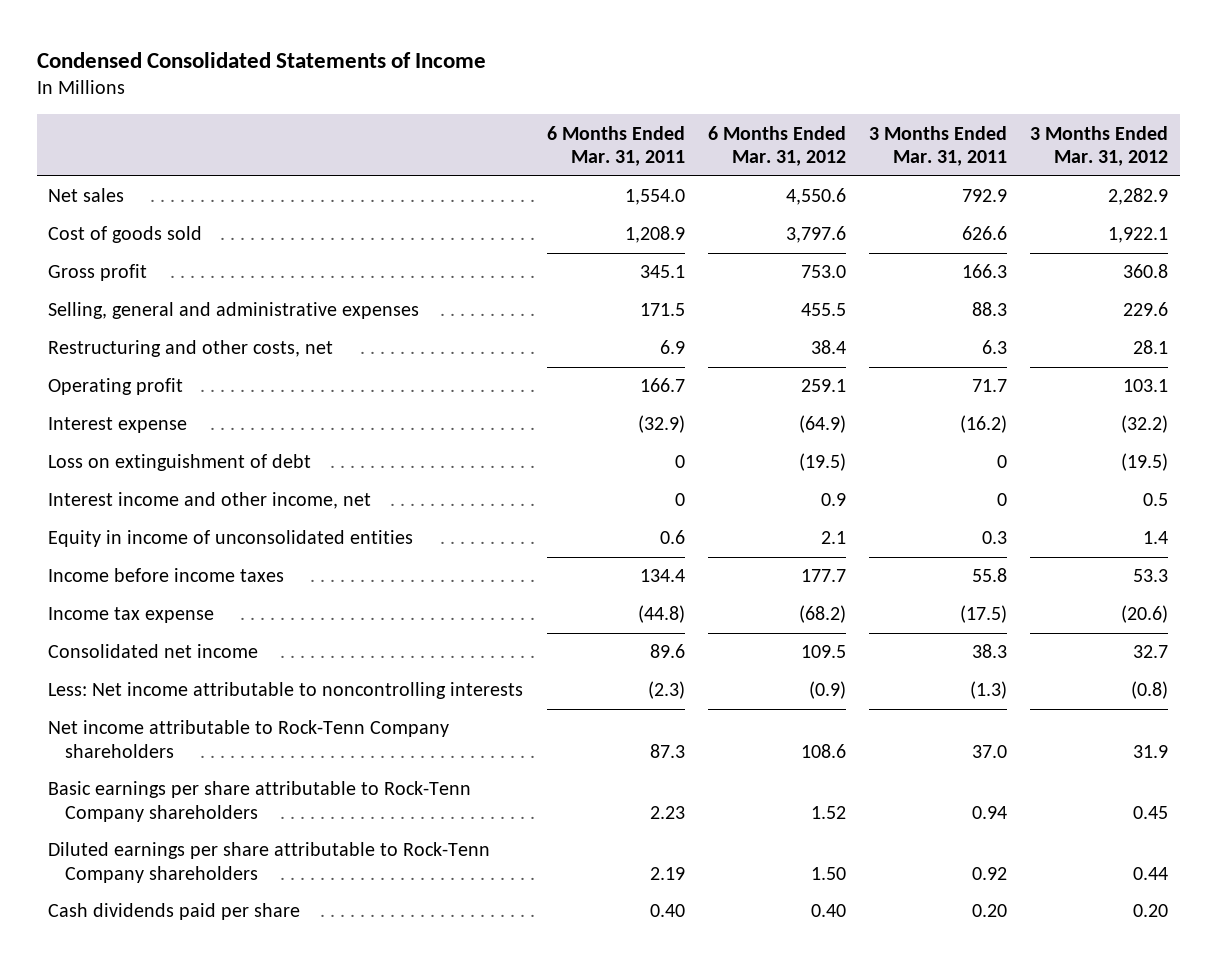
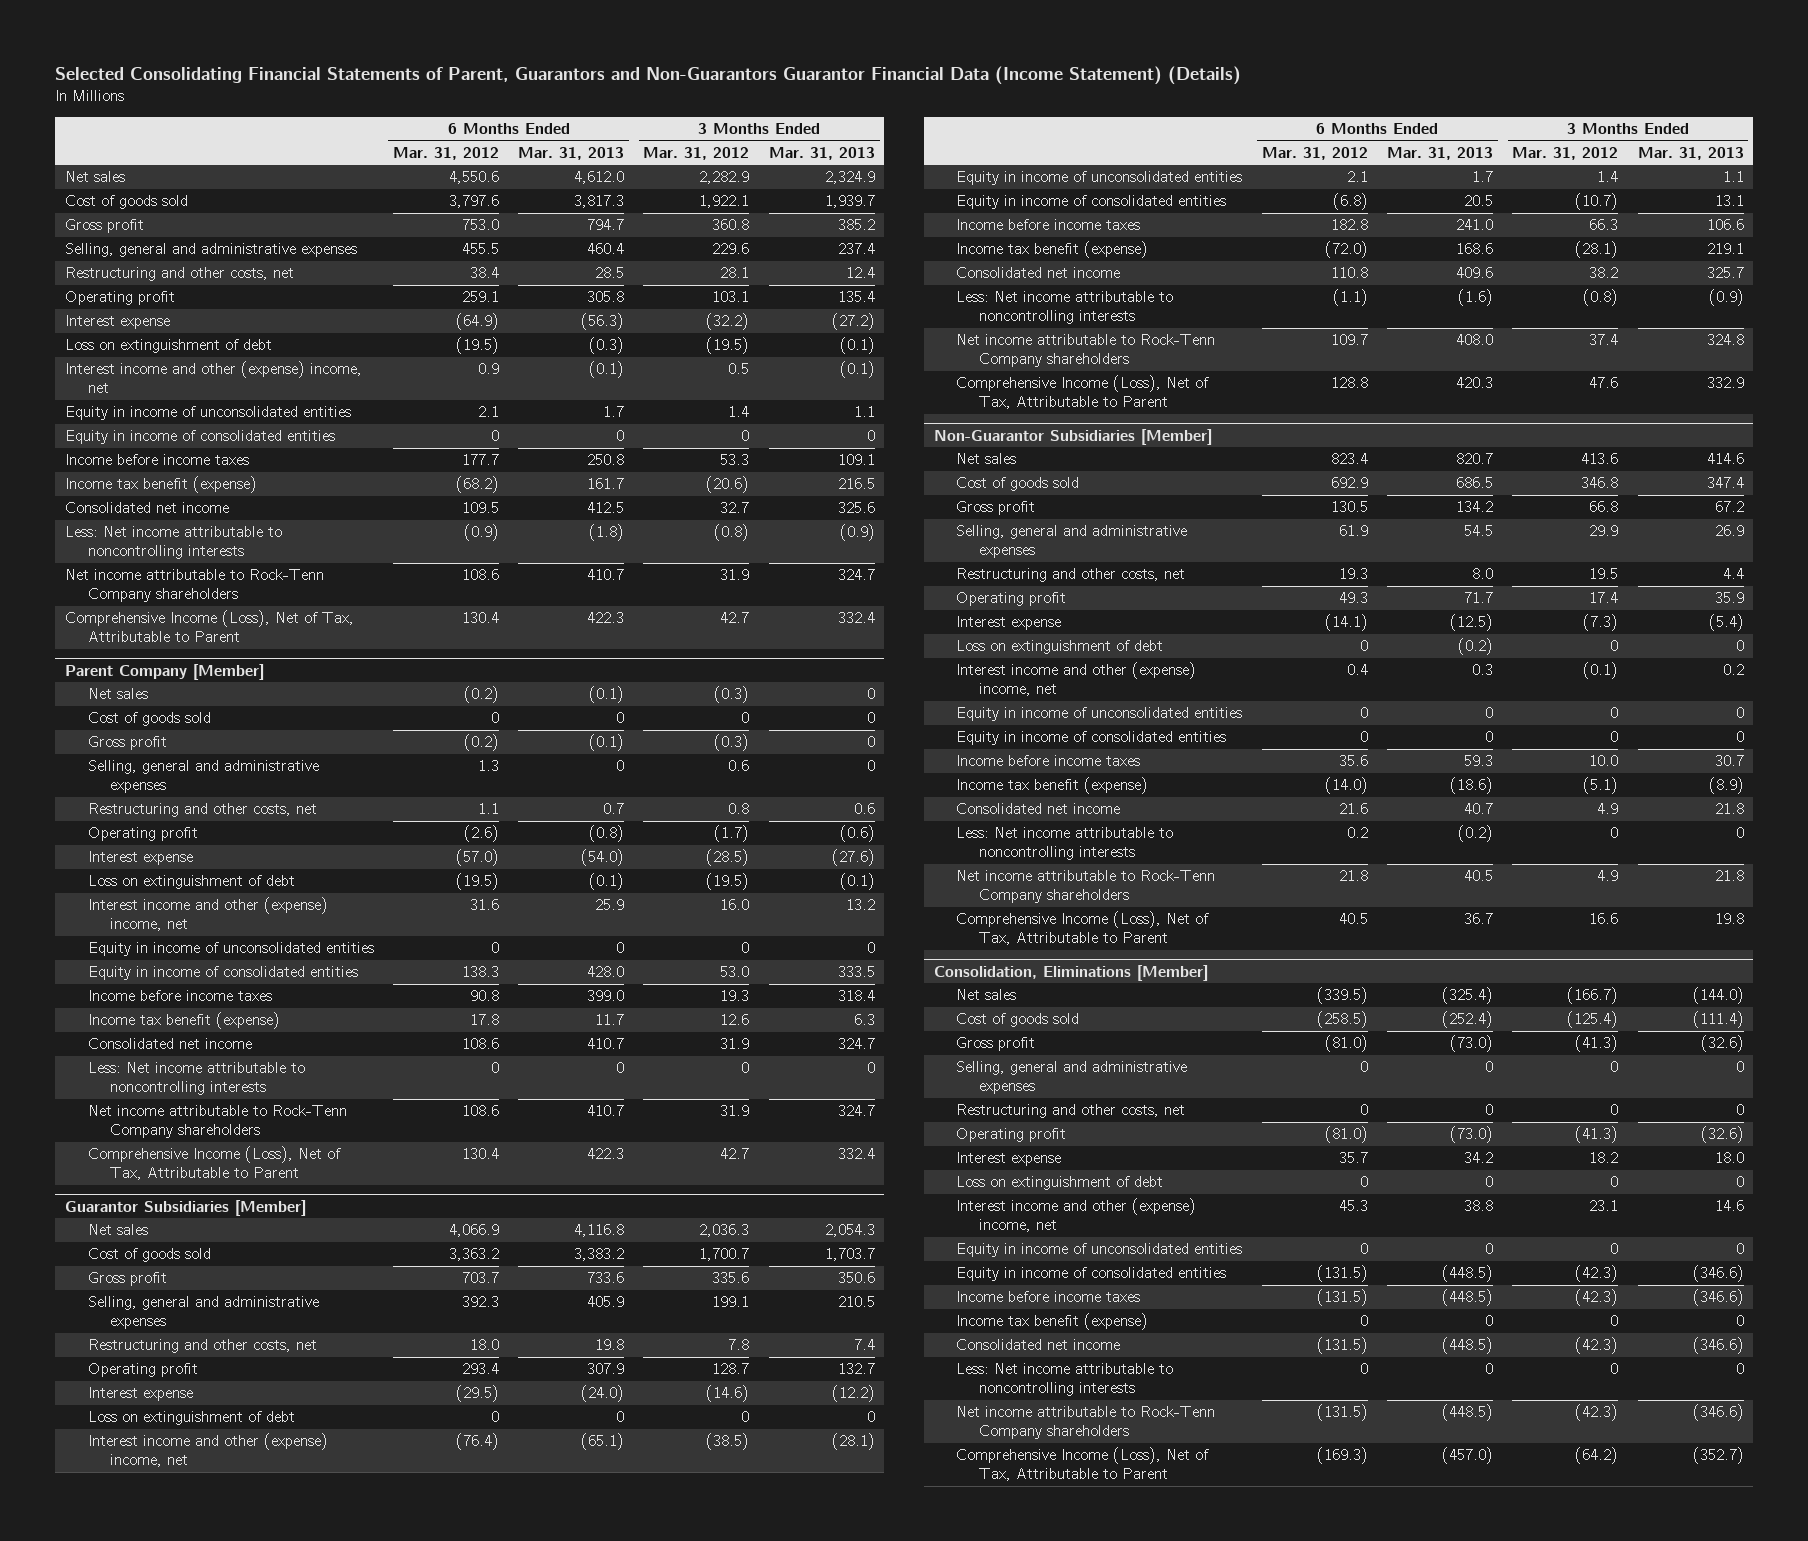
- Condensed Consolidated Statements of Income
+ Selected Consolidating Financial Statements of Parent, Guarantors and Non-Guarantors Guarantor Financial Data (Income Statement) (Details)
- | 6 Months Ended Mar. 31, 2011 | 6 Months Ended Mar. 31, 2012 | 3 Months Ended Mar. 31, 2011 | 3 Months Ended Mar. 31, 2012
+ | 6 Months Ended Mar. 31, 2012 | 6 Months Ended Mar. 31, 2013 | 3 Months Ended Mar. 31, 2012 | 3 Months Ended Mar. 31, 2013
- Interest income and other income, net | 0 | 0.9 | 0 | 0.5
+ Interest income and other (expense) income, net | 0.9 | (0.1) | 0.5 | (0.1)
+ Equity in income of consolidated entities | 0 | 0 | 0 | 0
- Income tax expense | (44.8) | (68.2) | (17.5) | (20.6)
+ Income tax benefit (expense) | (68.2) | 161.7 | (20.6) | 216.5
- Basic earnings per share attributable to Rock-Tenn Company shareholders | 2.23 | 1.52 | 0.94 | 0.45
- Diluted earnings per share attributable to Rock-Tenn Company shareholders | 2.19 | 1.50 | 0.92 | 0.44
- Cash dividends paid per share | 0.40 | 0.40 | 0.20 | 0.20
+ Comprehensive Income (Loss), Net of Tax, Attributable to Parent | 130.4 | 422.3 | 42.7 | 332.4
+ Parent Company [Member]
+ Net sales | (0.2) | (0.1) | (0.3) | 0
+ Cost of goods sold | 0 | 0 | 0 | 0
+ Gross profit | (0.2) | (0.1) | (0.3) | 0
+ Selling, general and administrative expenses | 1.3 | 0 | 0.6 | 0
+ Restructuring and other costs, net | 1.1 | 0.7 | 0.8 | 0.6
+ Operating profit | (2.6) | (0.8) | (1.7) | (0.6)
+ Interest expense | (57.0) | (54.0) | (28.5) | (27.6)
+ Loss on extinguishment of debt | (19.5) | (0.1) | (19.5) | (0.1)
+ Interest income and other (expense) income, net | 31.6 | 25.9 | 16.0 | 13.2
+ Equity in income of unconsolidated entities | 0 | 0 | 0 | 0
+ Equity in income of consolidated entities | 138.3 | 428.0 | 53.0 | 333.5
+ Income before income taxes | 90.8 | 399.0 | 19.3 | 318.4
+ Income tax benefit (expense) | 17.8 | 11.7 | 12.6 | 6.3
+ Consolidated net income | 108.6 | 410.7 | 31.9 | 324.7
+ Less: Net income attributable to noncontrolling interests | 0 | 0 | 0 | 0
+ Net income attributable to Rock-Tenn Company shareholders | 108.6 | 410.7 | 31.9 | 324.7
+ Comprehensive Income (Loss), Net of Tax, Attributable to Parent | 130.4 | 422.3 | 42.7 | 332.4
+ Guarantor Subsidiaries [Member]
+ Net sales | 4,066.9 | 4,116.8 | 2,036.3 | 2,054.3
+ Cost of goods sold | 3,363.2 | 3,383.2 | 1,700.7 | 1,703.7
+ Gross profit | 703.7 | 733.6 | 335.6 | 350.6
+ Selling, general and administrative expenses | 392.3 | 405.9 | 199.1 | 210.5
+ Restructuring and other costs, net | 18.0 | 19.8 | 7.8 | 7.4
+ Operating profit | 293.4 | 307.9 | 128.7 | 132.7
+ Interest expense | (29.5) | (24.0) | (14.6) | (12.2)
+ Loss on extinguishment of debt | 0 | 0 | 0 | 0
+ Interest income and other (expense) income, net | (76.4) | (65.1) | (38.5) | (28.1)
+ Equity in income of unconsolidated entities | 2.1 | 1.7 | 1.4 | 1.1
+ Equity in income of consolidated entities | (6.8) | 20.5 | (10.7) | 13.1
+ Income before income taxes | 182.8 | 241.0 | 66.3 | 106.6
+ Income tax benefit (expense) | (72.0) | 168.6 | (28.1) | 219.1
+ Consolidated net income | 110.8 | 409.6 | 38.2 | 325.7
+ Less: Net income attributable to noncontrolling interests | (1.1) | (1.6) | (0.8) | (0.9)
+ Net income attributable to Rock-Tenn Company shareholders | 109.7 | 408.0 | 37.4 | 324.8
+ Comprehensive Income (Loss), Net of Tax, Attributable to Parent | 128.8 | 420.3 | 47.6 | 332.9
+ Non-Guarantor Subsidiaries [Member]
+ Net sales | 823.4 | 820.7 | 413.6 | 414.6
+ Cost of goods sold | 692.9 | 686.5 | 346.8 | 347.4
+ Gross profit | 130.5 | 134.2 | 66.8 | 67.2
+ Selling, general and administrative expenses | 61.9 | 54.5 | 29.9 | 26.9
+ Restructuring and other costs, net | 19.3 | 8.0 | 19.5 | 4.4
+ Operating profit | 49.3 | 71.7 | 17.4 | 35.9
+ Interest expense | (14.1) | (12.5) | (7.3) | (5.4)
+ Loss on extinguishment of debt | 0 | (0.2) | 0 | 0
+ Interest income and other (expense) income, net | 0.4 | 0.3 | (0.1) | 0.2
+ Equity in income of unconsolidated entities | 0 | 0 | 0 | 0
+ Equity in income of consolidated entities | 0 | 0 | 0 | 0
+ Income before income taxes | 35.6 | 59.3 | 10.0 | 30.7
+ Income tax benefit (expense) | (14.0) | (18.6) | (5.1) | (8.9)
+ Consolidated net income | 21.6 | 40.7 | 4.9 | 21.8
+ Less: Net income attributable to noncontrolling interests | 0.2 | (0.2) | 0 | 0
+ Net income attributable to Rock-Tenn Company shareholders | 21.8 | 40.5 | 4.9 | 21.8
+ Comprehensive Income (Loss), Net of Tax, Attributable to Parent | 40.5 | 36.7 | 16.6 | 19.8
+ Consolidation, Eliminations [Member]
+ Net sales | (339.5) | (325.4) | (166.7) | (144.0)
+ Cost of goods sold | (258.5) | (252.4) | (125.4) | (111.4)
+ Gross profit | (81.0) | (73.0) | (41.3) | (32.6)
+ Selling, general and administrative expenses | 0 | 0 | 0 | 0
+ Restructuring and other costs, net | 0 | 0 | 0 | 0
+ Operating profit | (81.0) | (73.0) | (41.3) | (32.6)
+ Interest expense | 35.7 | 34.2 | 18.2 | 18.0
+ Loss on extinguishment of debt | 0 | 0 | 0 | 0
+ Interest income and other (expense) income, net | 45.3 | 38.8 | 23.1 | 14.6
+ Equity in income of unconsolidated entities | 0 | 0 | 0 | 0
+ Equity in income of consolidated entities | (131.5) | (448.5) | (42.3) | (346.6)
+ Income before income taxes | (131.5) | (448.5) | (42.3) | (346.6)
+ Income tax benefit (expense) | 0 | 0 | 0 | 0
+ Consolidated net income | (131.5) | (448.5) | (42.3) | (346.6)
+ Less: Net income attributable to noncontrolling interests | 0 | 0 | 0 | 0
+ Net income attributable to Rock-Tenn Company shareholders | (131.5) | (448.5) | (42.3) | (346.6)
+ Comprehensive Income (Loss), Net of Tax, Attributable to Parent | (169.3) | (457.0) | (64.2) | (352.7)

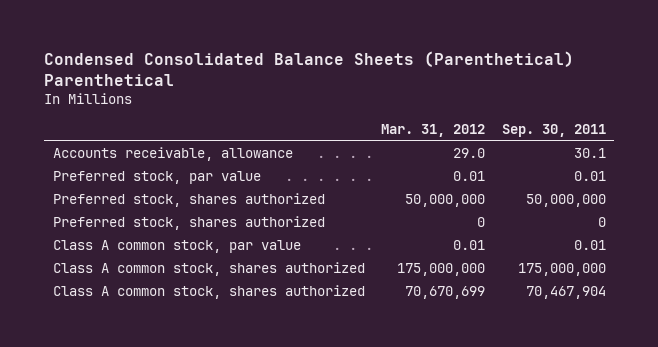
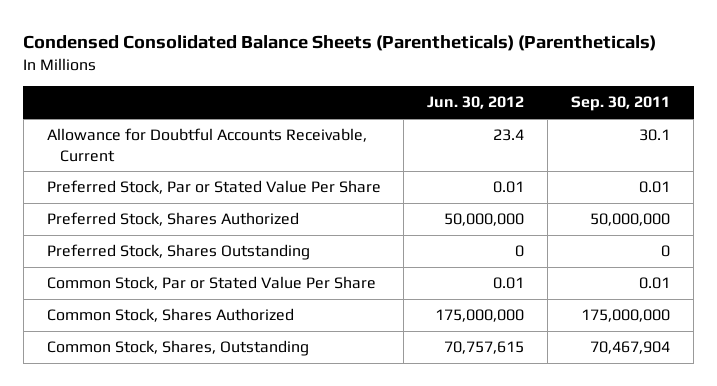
- Condensed Consolidated Balance Sheets (Parenthetical) Parenthetical
+ Condensed Consolidated Balance Sheets (Parentheticals) (Parentheticals)
- | Mar. 31, 2012 | Sep. 30, 2011
+ | Jun. 30, 2012 | Sep. 30, 2011
- Accounts receivable, allowance | 29.0 | 30.1
- Preferred stock, par value | 0.01 | 0.01
- Preferred stock, shares authorized | 50,000,000 | 50,000,000
- Preferred stock, shares authorized | 0 | 0
- Class A common stock, par value | 0.01 | 0.01
- Class A common stock, shares authorized | 175,000,000 | 175,000,000
- Class A common stock, shares authorized | 70,670,699 | 70,467,904
+ Allowance for Doubtful Accounts Receivable, Current | 23.4 | 30.1
+ Preferred Stock, Par or Stated Value Per Share | 0.01 | 0.01
+ Preferred Stock, Shares Authorized | 50,000,000 | 50,000,000
+ Preferred Stock, Shares Outstanding | 0 | 0
+ Common Stock, Par or Stated Value Per Share | 0.01 | 0.01
+ Common Stock, Shares Authorized | 175,000,000 | 175,000,000
+ Common Stock, Shares, Outstanding | 70,757,615 | 70,467,904

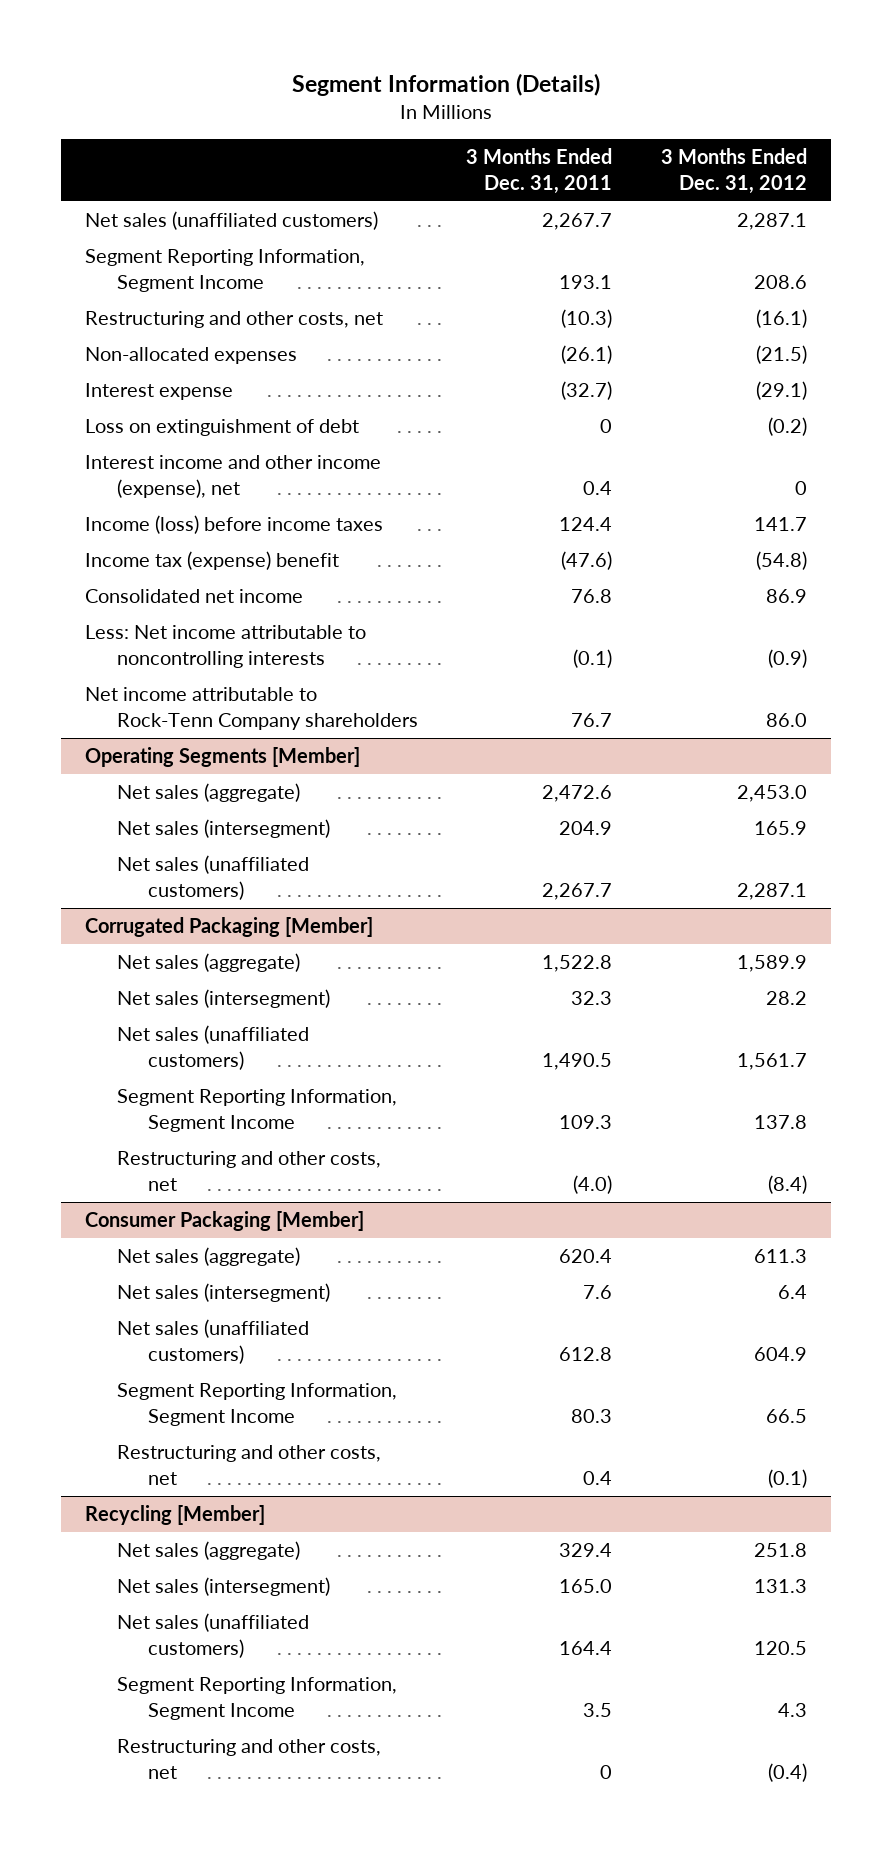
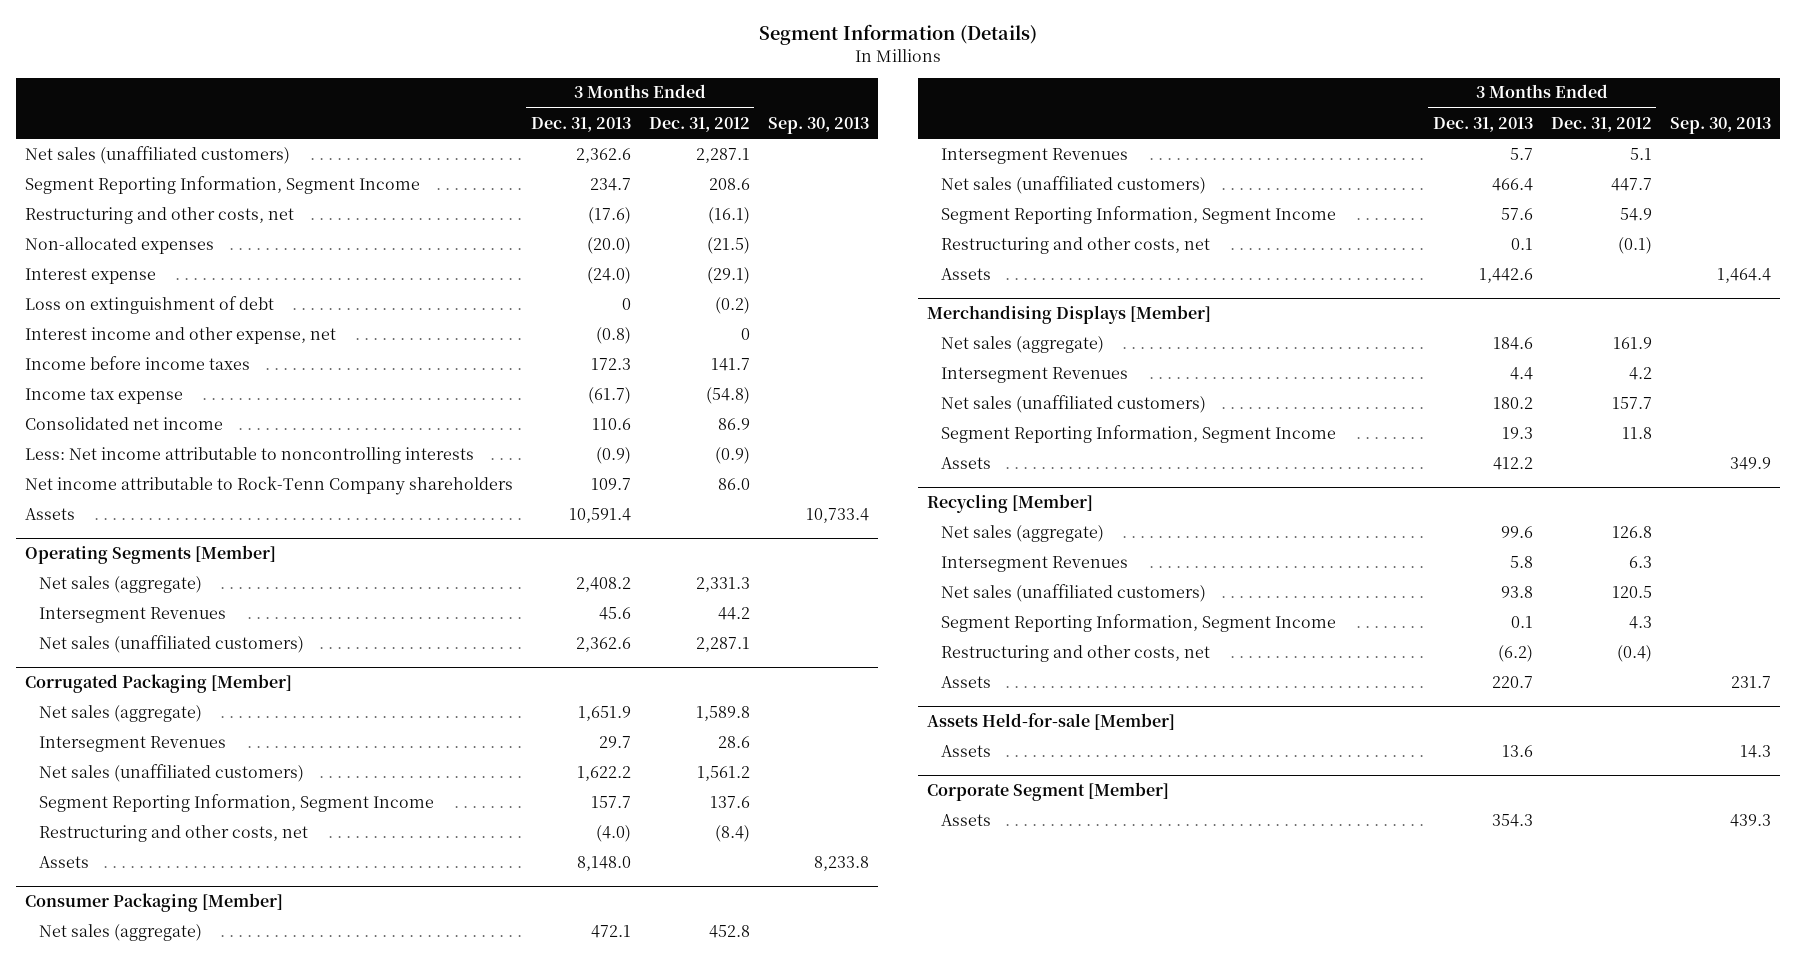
- | 3 Months Ended Dec. 31, 2011 | 3 Months Ended Dec. 31, 2012
+ | 3 Months Ended Dec. 31, 2013 | 3 Months Ended Dec. 31, 2012 | Sep. 30, 2013
- Interest income and other income (expense), net | 0.4 | 0
- Income (loss) before income taxes | 124.4 | 141.7
- Income tax (expense) benefit | (47.6) | (54.8)
+ Interest income and other expense, net | (0.8) | 0 |
+ Income before income taxes | 172.3 | 141.7 |
+ Income tax expense | (61.7) | (54.8) |
+ Assets | 10,591.4 | | 10,733.4
@ Operating Segments [Member]
- Net sales (aggregate) | 2,472.6 | 2,453.0
- Net sales (intersegment) | 204.9 | 165.9
+ Net sales (aggregate) | 2,408.2 | 2,331.3 |
+ Intersegment Revenues | 45.6 | 44.2 |
@ Corrugated Packaging [Member]
- Net sales (aggregate) | 1,522.8 | 1,589.9
- Net sales (intersegment) | 32.3 | 28.2
- Net sales (unaffiliated customers) | 1,490.5 | 1,561.7
- Segment Reporting Information, Segment Income | 109.3 | 137.8
+ Net sales (aggregate) | 1,651.9 | 1,589.8 |
+ Intersegment Revenues | 29.7 | 28.6 |
+ Net sales (unaffiliated customers) | 1,622.2 | 1,561.2 |
+ Segment Reporting Information, Segment Income | 157.7 | 137.6 |
+ Assets | 8,148.0 | | 8,233.8
@ Consumer Packaging [Member]
- Net sales (aggregate) | 620.4 | 611.3
- Net sales (intersegment) | 7.6 | 6.4
- Net sales (unaffiliated customers) | 612.8 | 604.9
- Segment Reporting Information, Segment Income | 80.3 | 66.5
+ Net sales (aggregate) | 472.1 | 452.8 |
+ Intersegment Revenues | 5.7 | 5.1 |
+ Net sales (unaffiliated customers) | 466.4 | 447.7 |
+ Segment Reporting Information, Segment Income | 57.6 | 54.9 |
+ Assets | 1,442.6 | | 1,464.4
+ Merchandising Displays [Member]
+ Net sales (aggregate) | 184.6 | 161.9 |
+ Intersegment Revenues | 4.4 | 4.2 |
+ Net sales (unaffiliated customers) | 180.2 | 157.7 |
+ Segment Reporting Information, Segment Income | 19.3 | 11.8 |
+ Assets | 412.2 | | 349.9
@ Recycling [Member]
- Net sales (aggregate) | 329.4 | 251.8
- Net sales (intersegment) | 165.0 | 131.3
+ Net sales (aggregate) | 99.6 | 126.8 |
+ Intersegment Revenues | 5.8 | 6.3 |
+ Assets | 220.7 | | 231.7
+ Assets Held-for-sale [Member]
+ Assets | 13.6 | | 14.3
+ Corporate Segment [Member]
+ Assets | 354.3 | | 439.3

